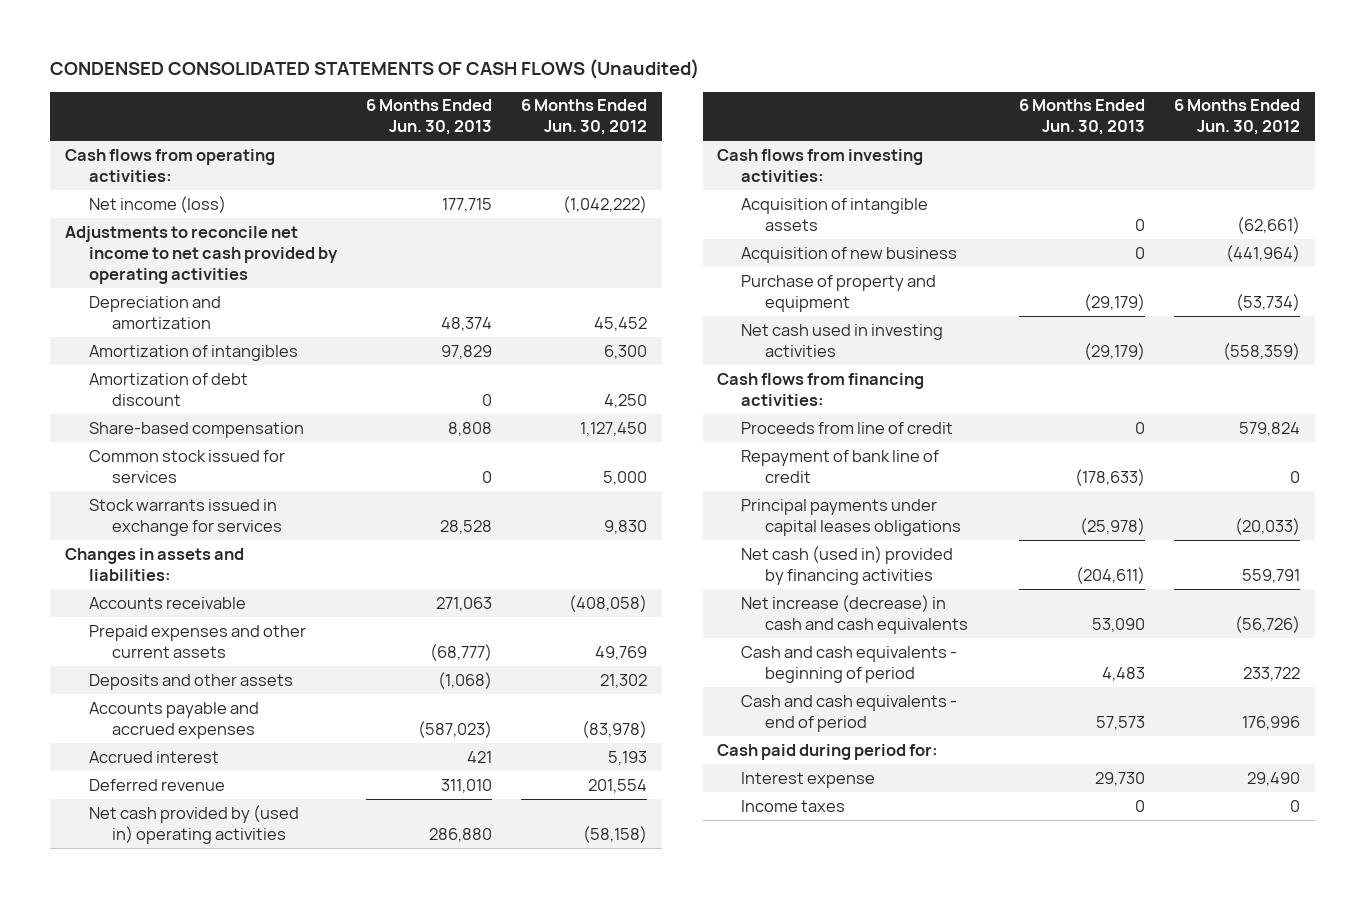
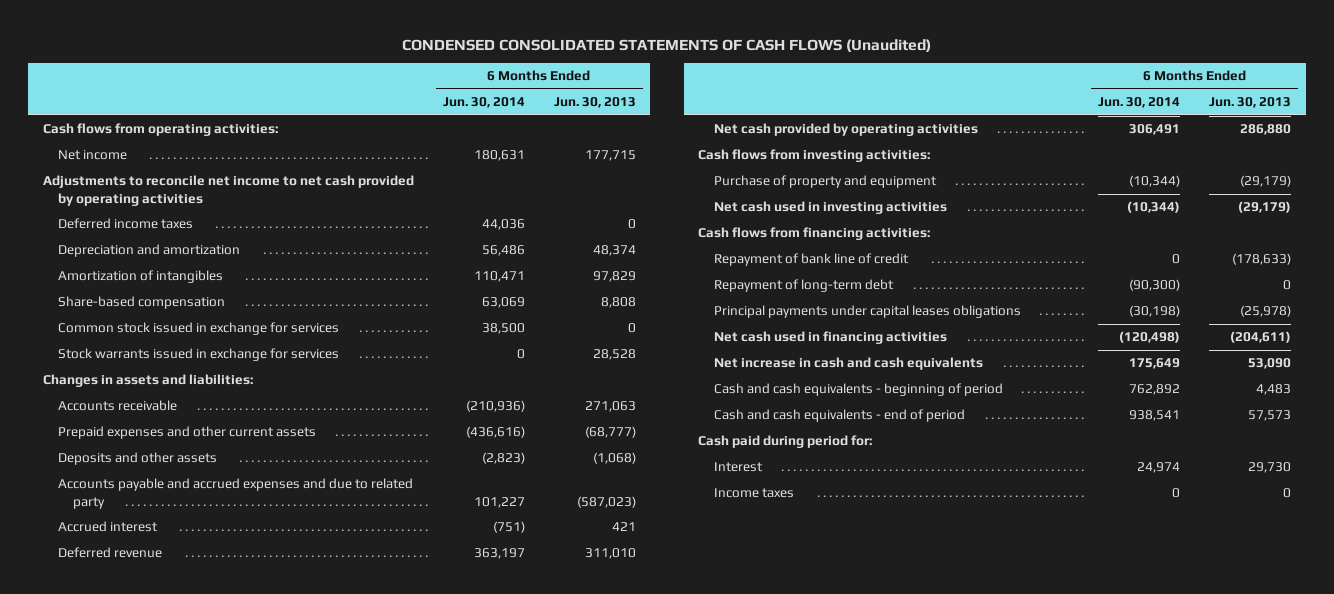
- | 6 Months Ended Jun. 30, 2013 | 6 Months Ended Jun. 30, 2012
+ | 6 Months Ended Jun. 30, 2014 | 6 Months Ended Jun. 30, 2013
- Net income (loss) | 177,715 | (1,042,222)
+ Net income | 180,631 | 177,715
+ Deferred income taxes | 44,036 | 0
- Amortization of debt discount | 0 | 4,250
- Common stock issued for services | 0 | 5,000
+ Common stock issued in exchange for services | 38,500 | 0
- Accounts payable and accrued expenses | (587,023) | (83,978)
+ Accounts payable and accrued expenses and due to related party | 101,227 | (587,023)
- Net cash provided by (used in) operating activities | 286,880 | (58,158)
+ Net cash provided by operating activities | 306,491 | 286,880
- Acquisition of intangible assets | 0 | (62,661)
- Acquisition of new business | 0 | (441,964)
- Proceeds from line of credit | 0 | 579,824
+ Repayment of long-term debt | (90,300) | 0
- Net cash (used in) provided by financing activities | (204,611) | 559,791
- Net increase (decrease) in cash and cash equivalents | 53,090 | (56,726)
+ Net cash used in financing activities | (120,498) | (204,611)
+ Net increase in cash and cash equivalents | 175,649 | 53,090
- Interest expense | 29,730 | 29,490
+ Interest | 24,974 | 29,730

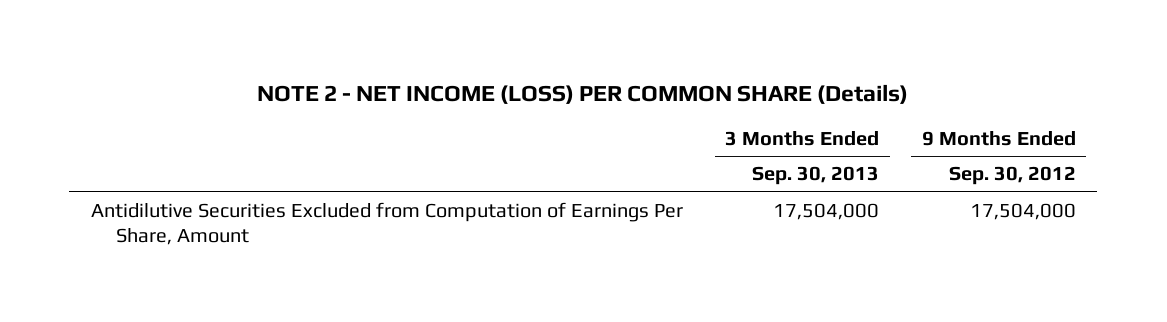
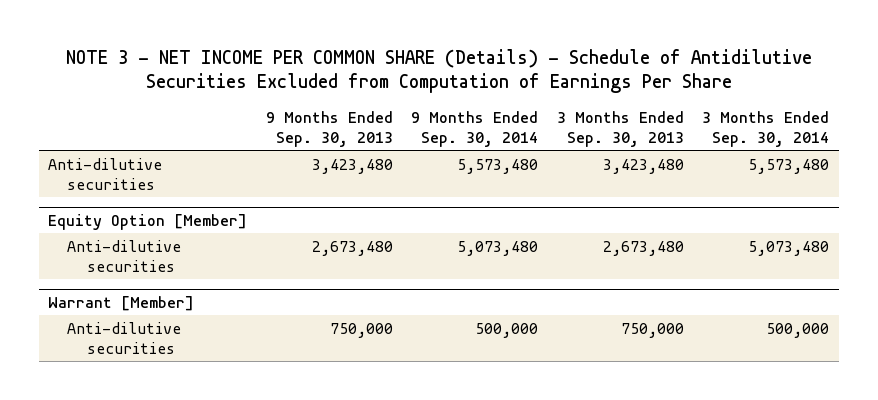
- NOTE 2 - NET INCOME (LOSS) PER COMMON SHARE (Details)
+ NOTE 3 - NET INCOME PER COMMON SHARE (Details) - Schedule of Antidilutive Securities Excluded from Computation of Earnings Per Share
- | 3 Months Ended Sep. 30, 2013 | 9 Months Ended Sep. 30, 2012
+ | 9 Months Ended Sep. 30, 2013 | 9 Months Ended Sep. 30, 2014 | 3 Months Ended Sep. 30, 2013 | 3 Months Ended Sep. 30, 2014
- Antidilutive Securities Excluded from Computation of Earnings Per Share, Amount | 17,504,000 | 17,504,000
+ Anti-dilutive securities | 3,423,480 | 5,573,480 | 3,423,480 | 5,573,480
+ Equity Option [Member]
+ Anti-dilutive securities | 2,673,480 | 5,073,480 | 2,673,480 | 5,073,480
+ Warrant [Member]
+ Anti-dilutive securities | 750,000 | 500,000 | 750,000 | 500,000

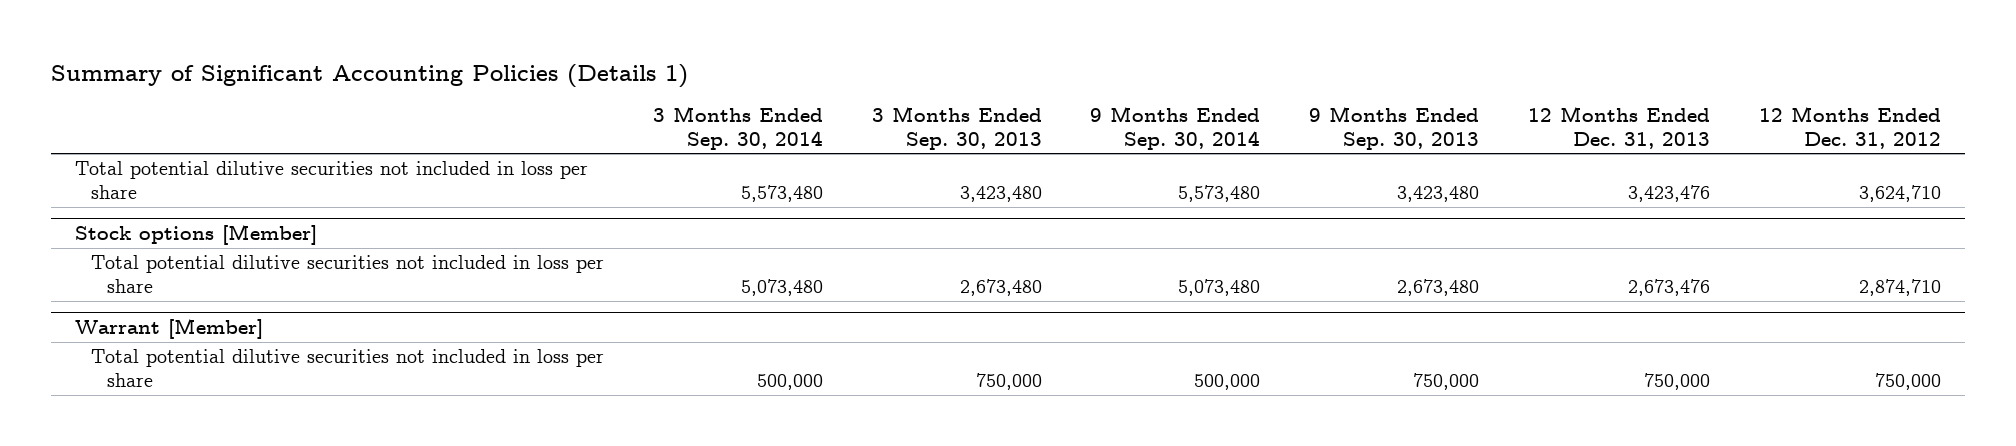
- NOTE 3 - NET INCOME PER COMMON SHARE (Details) - Schedule of Antidilutive Securities Excluded from Computation of Earnings Per Share
+ Summary of Significant Accounting Policies (Details 1)
- | 9 Months Ended Sep. 30, 2013 | 9 Months Ended Sep. 30, 2014 | 3 Months Ended Sep. 30, 2013 | 3 Months Ended Sep. 30, 2014
+ | 3 Months Ended Sep. 30, 2014 | 3 Months Ended Sep. 30, 2013 | 9 Months Ended Sep. 30, 2014 | 9 Months Ended Sep. 30, 2013 | 12 Months Ended Dec. 31, 2013 | 12 Months Ended Dec. 31, 2012
- Anti-dilutive securities | 3,423,480 | 5,573,480 | 3,423,480 | 5,573,480
- Equity Option [Member]
- Anti-dilutive securities | 2,673,480 | 5,073,480 | 2,673,480 | 5,073,480
+ Total potential dilutive securities not included in loss per share | 5,573,480 | 3,423,480 | 5,573,480 | 3,423,480 | 3,423,476 | 3,624,710
+ Stock options [Member]
+ Total potential dilutive securities not included in loss per share | 5,073,480 | 2,673,480 | 5,073,480 | 2,673,480 | 2,673,476 | 2,874,710
@ Warrant [Member]
- Anti-dilutive securities | 750,000 | 500,000 | 750,000 | 500,000
+ Total potential dilutive securities not included in loss per share | 500,000 | 750,000 | 500,000 | 750,000 | 750,000 | 750,000

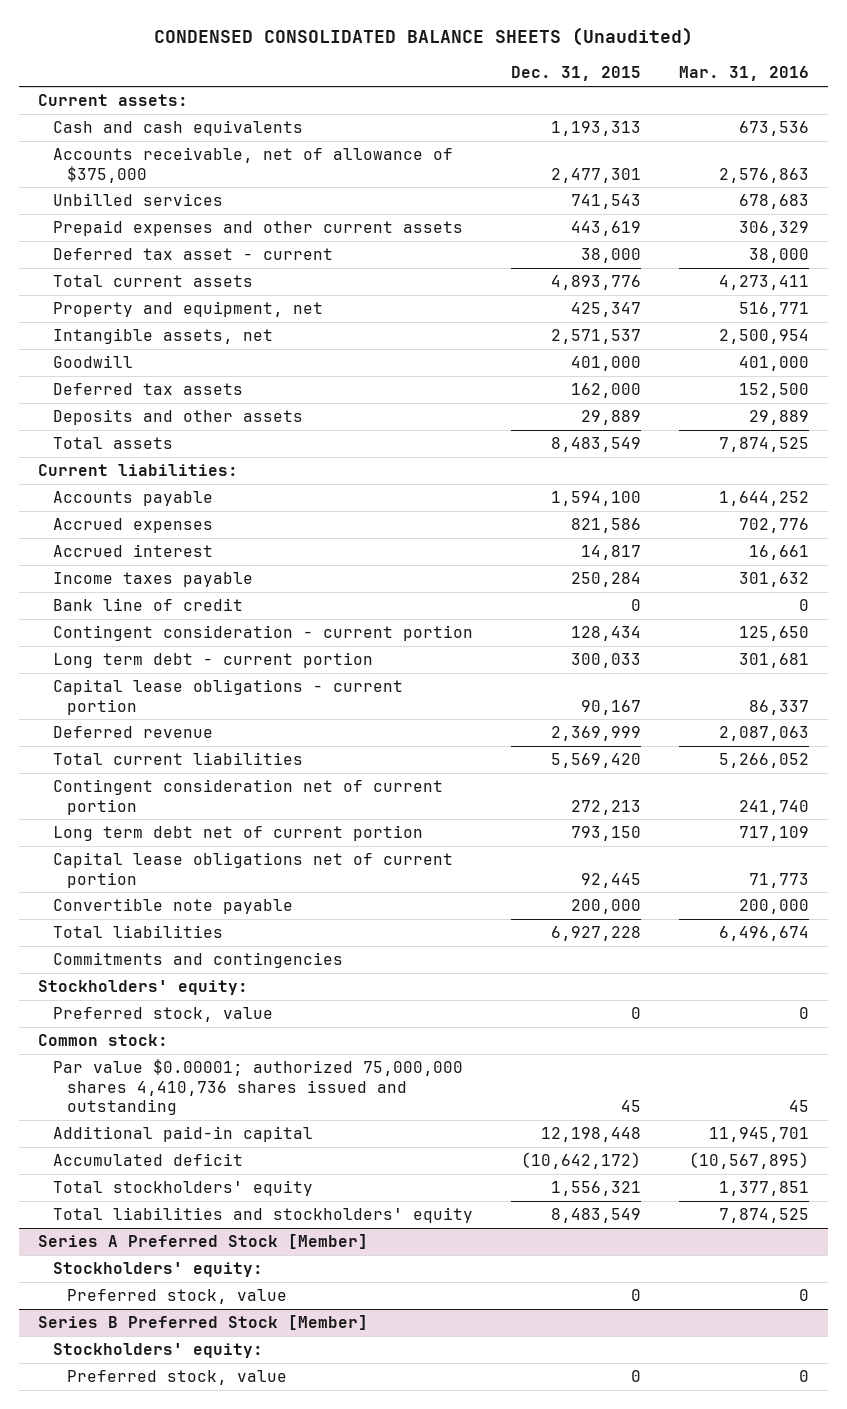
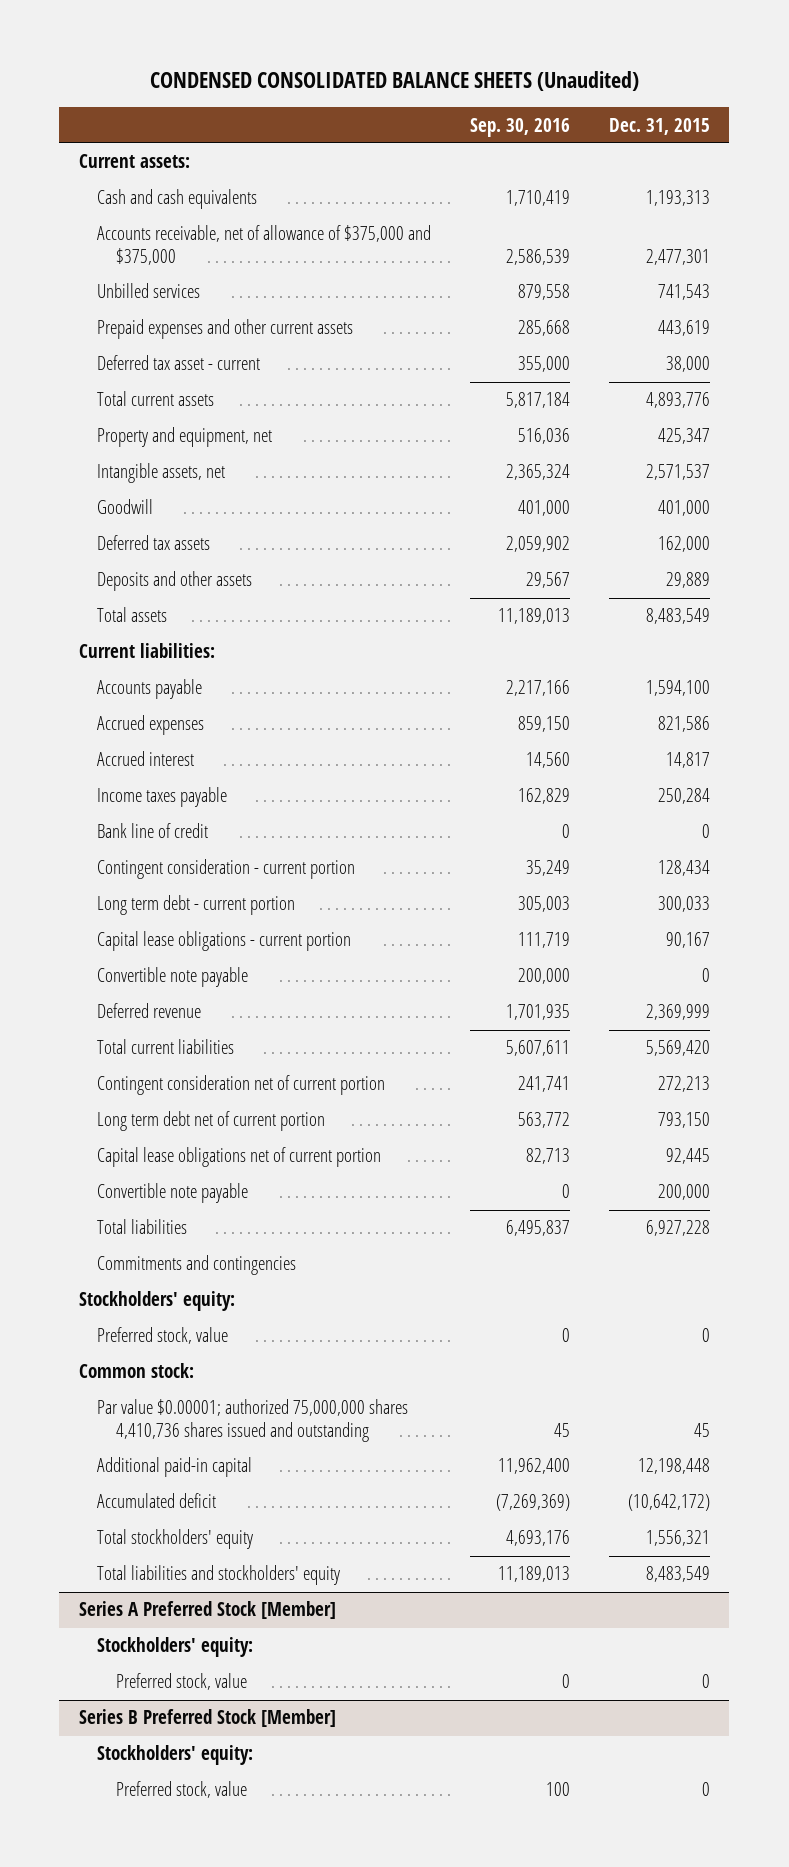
- | Dec. 31, 2015 | Mar. 31, 2016
+ | Sep. 30, 2016 | Dec. 31, 2015
- Accounts receivable, net of allowance of $375,000 | 2,477,301 | 2,576,863
+ Accounts receivable, net of allowance of $375,000 and $375,000 | 2,586,539 | 2,477,301
+ Convertible note payable | 200,000 | 0

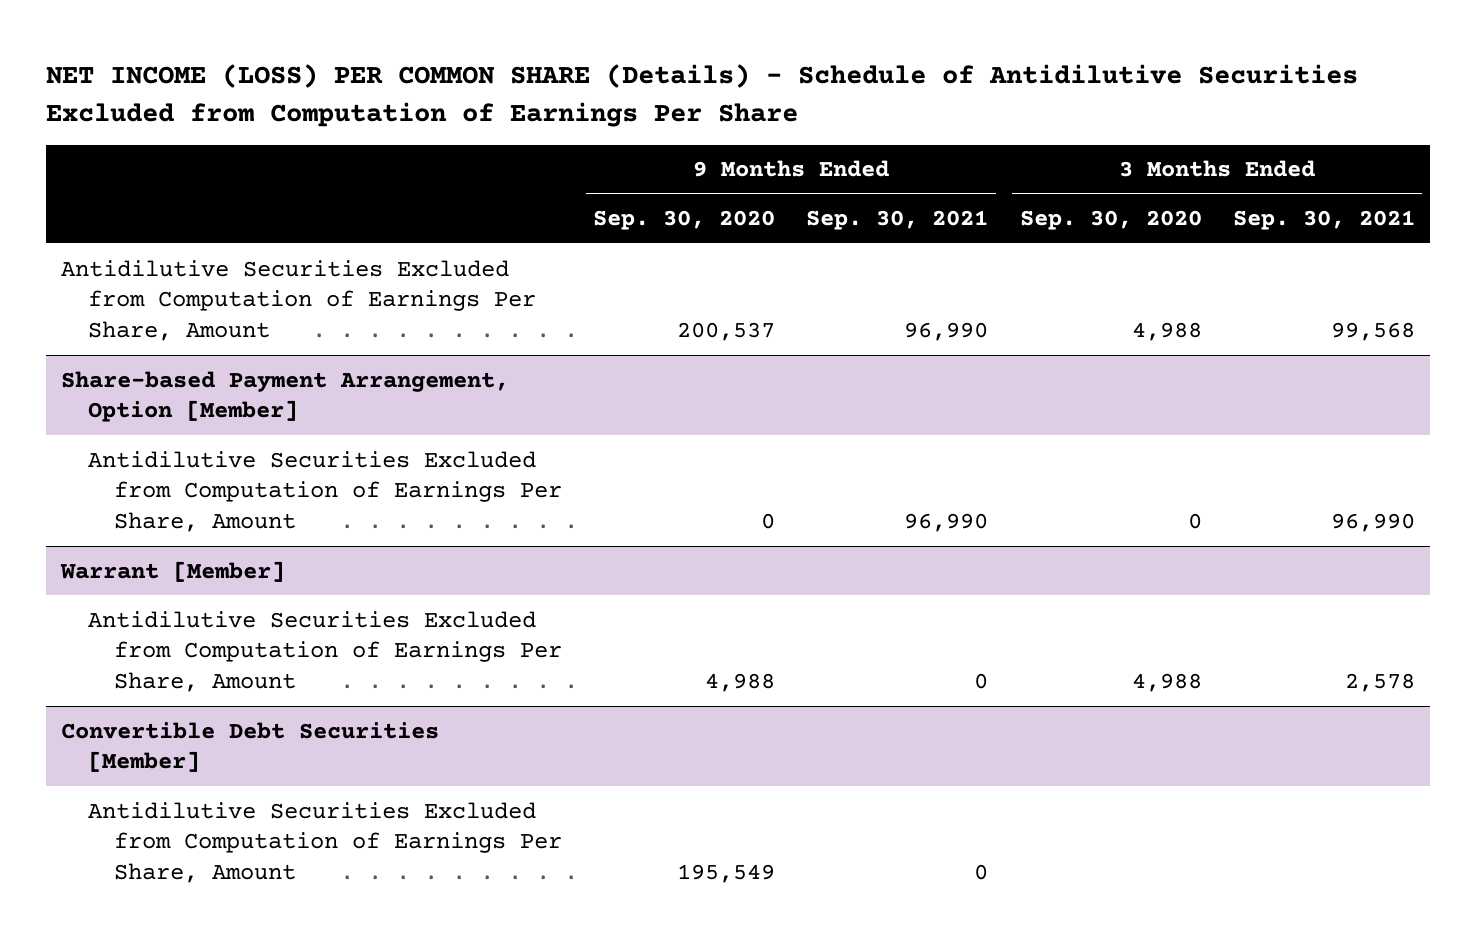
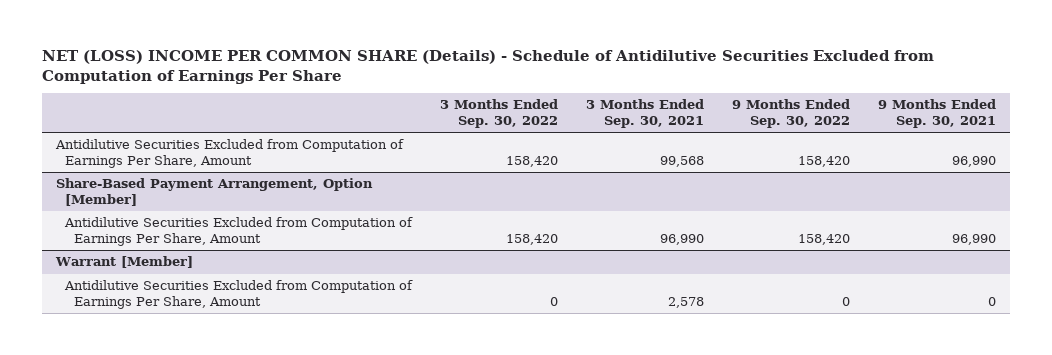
- NET INCOME (LOSS) PER COMMON SHARE (Details) - Schedule of Antidilutive Securities Excluded from Computation of Earnings Per Share
+ NET (LOSS) INCOME PER COMMON SHARE (Details) - Schedule of Antidilutive Securities Excluded from Computation of Earnings Per Share
- | 9 Months Ended Sep. 30, 2020 | 9 Months Ended Sep. 30, 2021 | 3 Months Ended Sep. 30, 2020 | 3 Months Ended Sep. 30, 2021
+ | 3 Months Ended Sep. 30, 2022 | 3 Months Ended Sep. 30, 2021 | 9 Months Ended Sep. 30, 2022 | 9 Months Ended Sep. 30, 2021
- Share-based Payment Arrangement, Option [Member]
+ Share-Based Payment Arrangement, Option [Member]
- Convertible Debt Securities [Member]
- Antidilutive Securities Excluded from Computation of Earnings Per Share, Amount | 195,549 | 0 | |

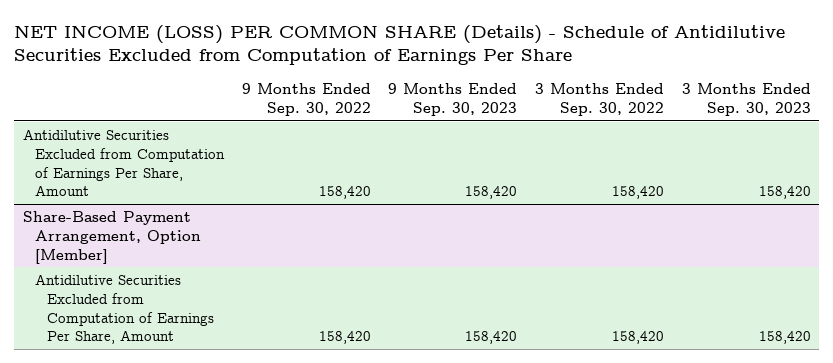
- NET (LOSS) INCOME PER COMMON SHARE (Details) - Schedule of Antidilutive Securities Excluded from Computation of Earnings Per Share
+ NET INCOME (LOSS) PER COMMON SHARE (Details) - Schedule of Antidilutive Securities Excluded from Computation of Earnings Per Share
- | 3 Months Ended Sep. 30, 2022 | 3 Months Ended Sep. 30, 2021 | 9 Months Ended Sep. 30, 2022 | 9 Months Ended Sep. 30, 2021
+ | 9 Months Ended Sep. 30, 2022 | 9 Months Ended Sep. 30, 2023 | 3 Months Ended Sep. 30, 2022 | 3 Months Ended Sep. 30, 2023
- Warrant [Member]
- Antidilutive Securities Excluded from Computation of Earnings Per Share, Amount | 0 | 2,578 | 0 | 0

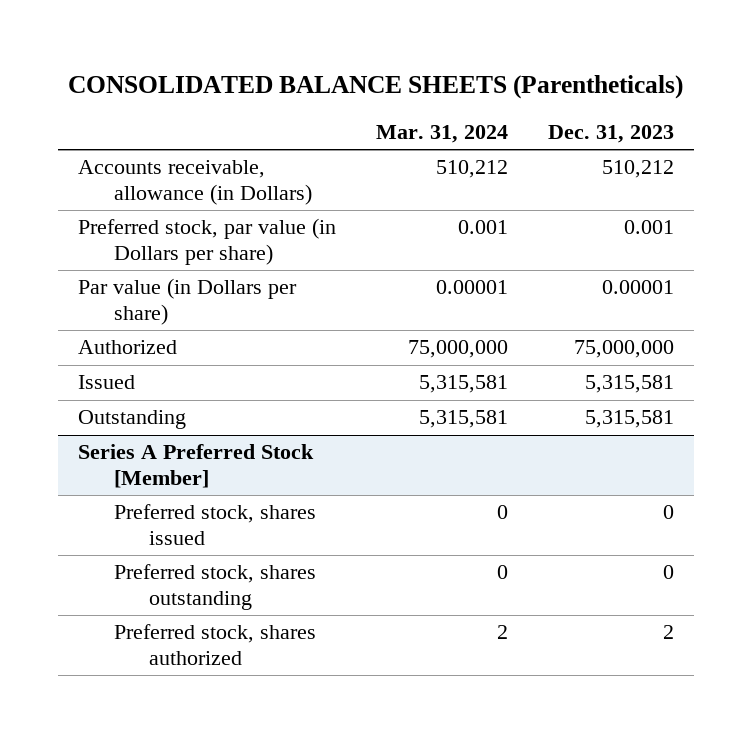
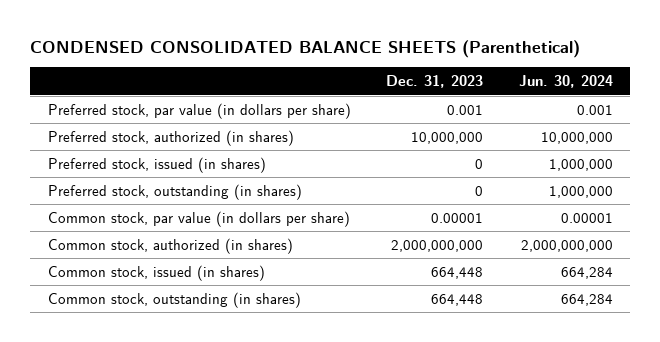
- CONSOLIDATED BALANCE SHEETS (Parentheticals)
+ CONDENSED CONSOLIDATED BALANCE SHEETS (Parenthetical)
- | Mar. 31, 2024 | Dec. 31, 2023
+ | Dec. 31, 2023 | Jun. 30, 2024
- Accounts receivable, allowance (in Dollars) | 510,212 | 510,212
- Preferred stock, par value (in Dollars per share) | 0.001 | 0.001
- Par value (in Dollars per share) | 0.00001 | 0.00001
- Authorized | 75,000,000 | 75,000,000
- Issued | 5,315,581 | 5,315,581
- Outstanding | 5,315,581 | 5,315,581
- Series A Preferred Stock [Member]
- Preferred stock, shares issued | 0 | 0
- Preferred stock, shares outstanding | 0 | 0
- Preferred stock, shares authorized | 2 | 2
+ Preferred stock, par value (in dollars per share) | 0.001 | 0.001
+ Preferred stock, authorized (in shares) | 10,000,000 | 10,000,000
+ Preferred stock, issued (in shares) | 0 | 1,000,000
+ Preferred stock, outstanding (in shares) | 0 | 1,000,000
+ Common stock, par value (in dollars per share) | 0.00001 | 0.00001
+ Common stock, authorized (in shares) | 2,000,000,000 | 2,000,000,000
+ Common stock, issued (in shares) | 664,448 | 664,284
+ Common stock, outstanding (in shares) | 664,448 | 664,284

